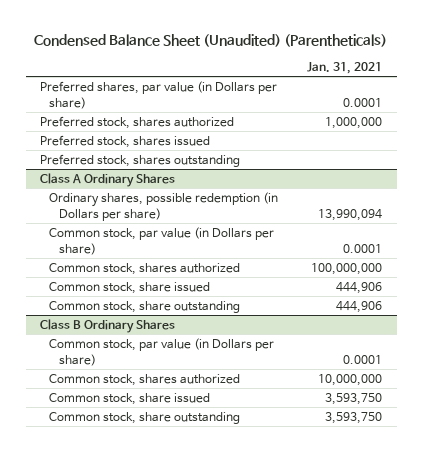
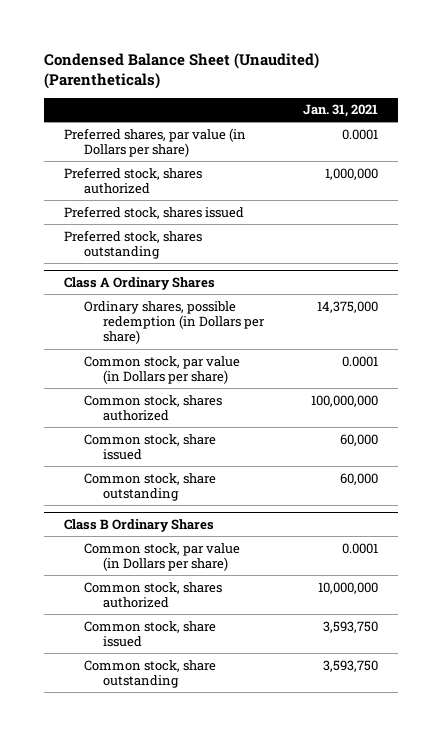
@ Class A Ordinary Shares
- Ordinary shares, possible redemption (in Dollars per share) | 13,990,094
+ Ordinary shares, possible redemption (in Dollars per share) | 14,375,000
- Common stock, share issued | 444,906
- Common stock, share outstanding | 444,906
+ Common stock, share issued | 60,000
+ Common stock, share outstanding | 60,000

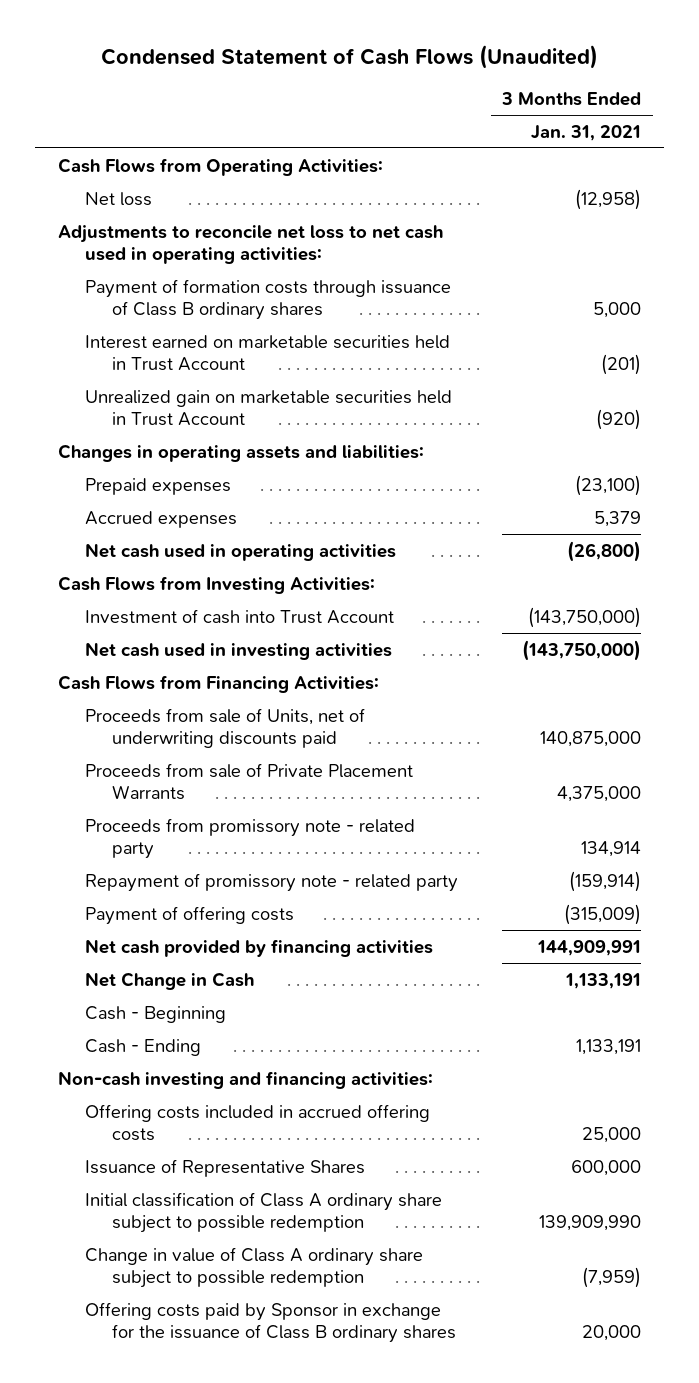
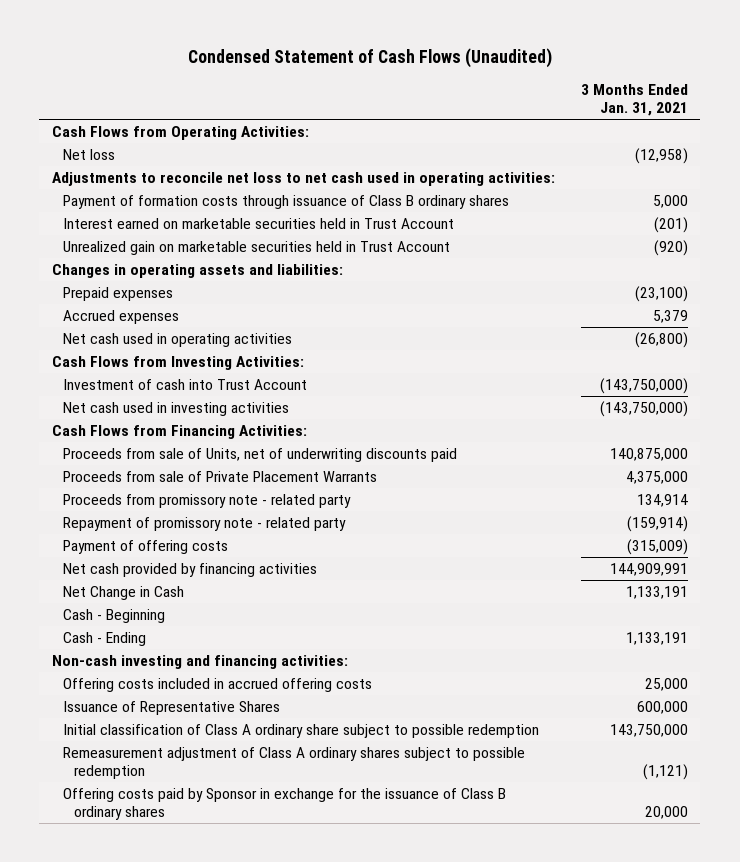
- Initial classification of Class A ordinary share subject to possible redemption | 139,909,990
- Change in value of Class A ordinary share subject to possible redemption | (7,959)
+ Initial classification of Class A ordinary share subject to possible redemption | 143,750,000
+ Remeasurement adjustment of Class A ordinary shares subject to possible redemption | (1,121)

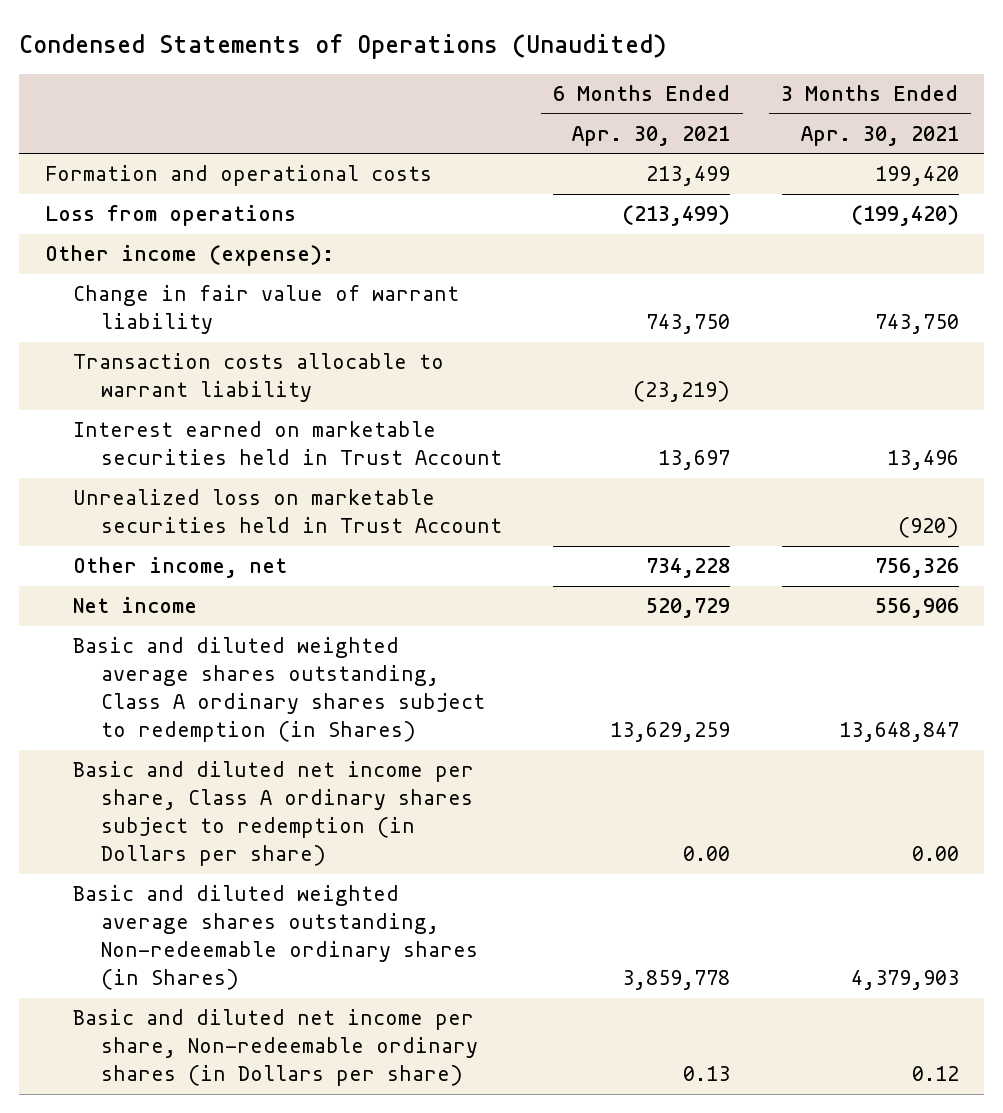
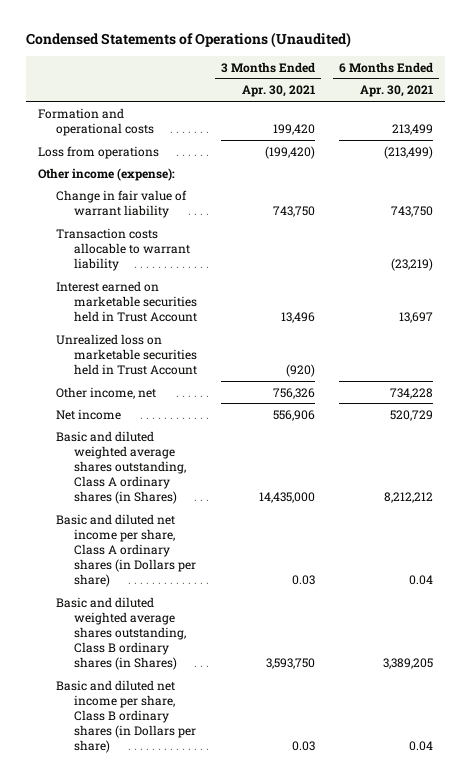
- | 6 Months Ended Apr. 30, 2021 | 3 Months Ended Apr. 30, 2021
+ | 3 Months Ended Apr. 30, 2021 | 6 Months Ended Apr. 30, 2021
- Basic and diluted weighted average shares outstanding, Class A ordinary shares subject to redemption (in Shares) | 13,629,259 | 13,648,847
- Basic and diluted net income per share, Class A ordinary shares subject to redemption (in Dollars per share) | 0.00 | 0.00
- Basic and diluted weighted average shares outstanding, Non-redeemable ordinary shares (in Shares) | 3,859,778 | 4,379,903
- Basic and diluted net income per share, Non-redeemable ordinary shares (in Dollars per share) | 0.13 | 0.12
+ Basic and diluted weighted average shares outstanding, Class A ordinary shares (in Shares) | 14,435,000 | 8,212,212
+ Basic and diluted net income per share, Class A ordinary shares (in Dollars per share) | 0.03 | 0.04
+ Basic and diluted weighted average shares outstanding, Class B ordinary shares (in Shares) | 3,593,750 | 3,389,205
+ Basic and diluted net income per share, Class B ordinary shares (in Dollars per share) | 0.03 | 0.04

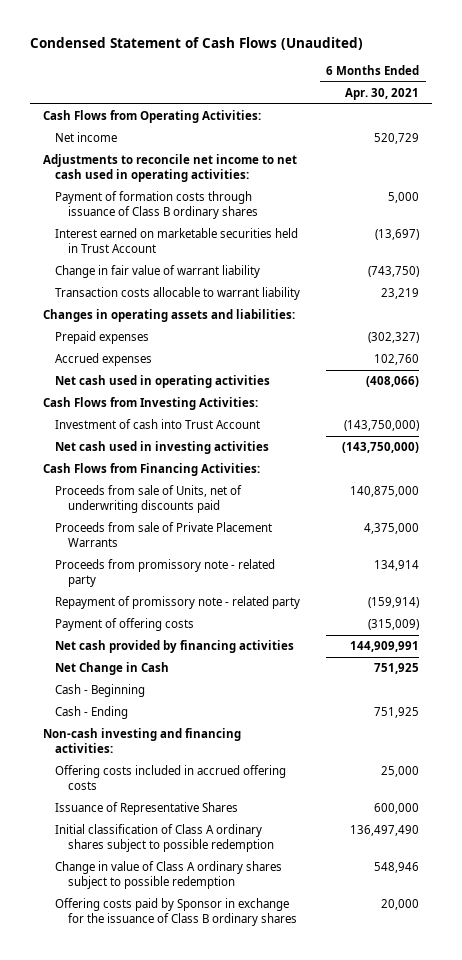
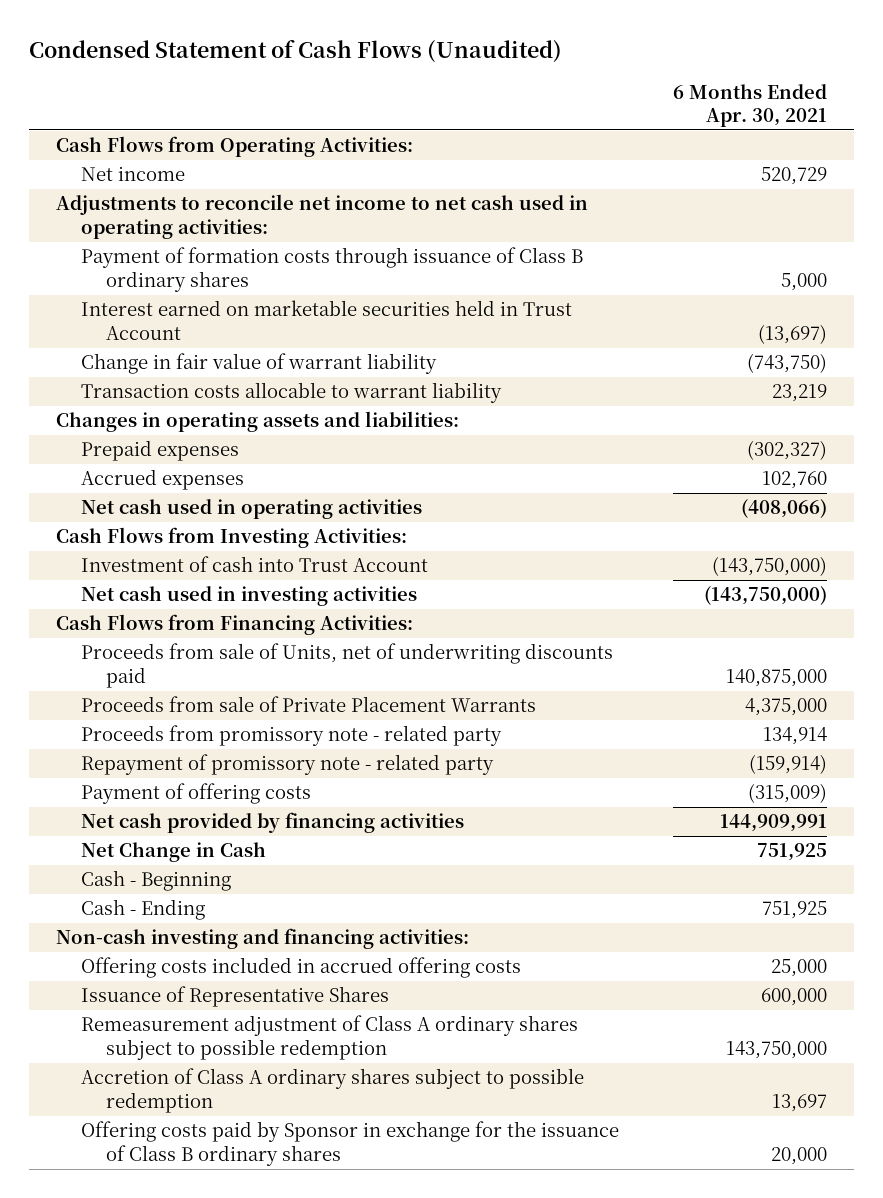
- Initial classification of Class A ordinary shares subject to possible redemption | 136,497,490
- Change in value of Class A ordinary shares subject to possible redemption | 548,946
+ Remeasurement adjustment of Class A ordinary shares subject to possible redemption | 143,750,000
+ Accretion of Class A ordinary shares subject to possible redemption | 13,697

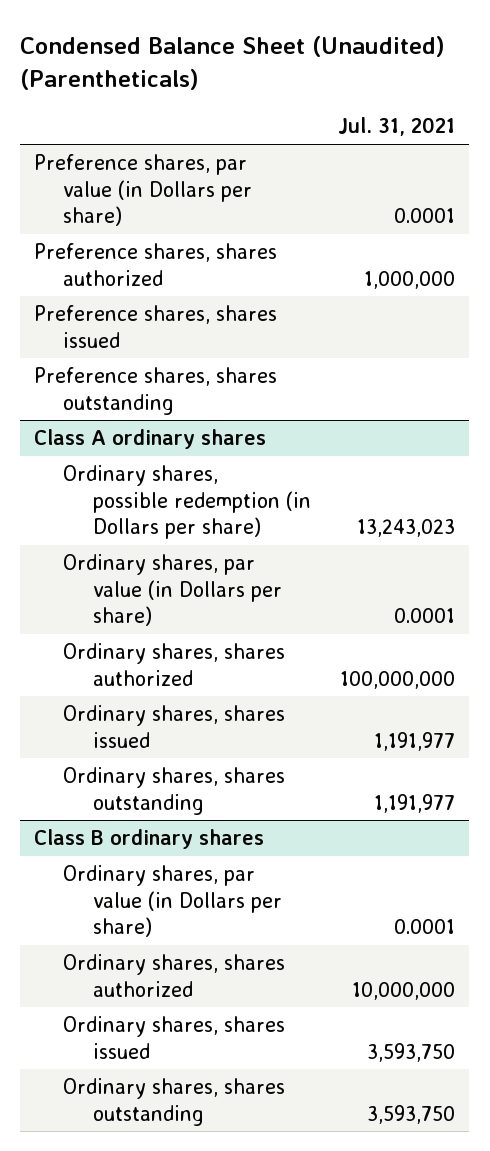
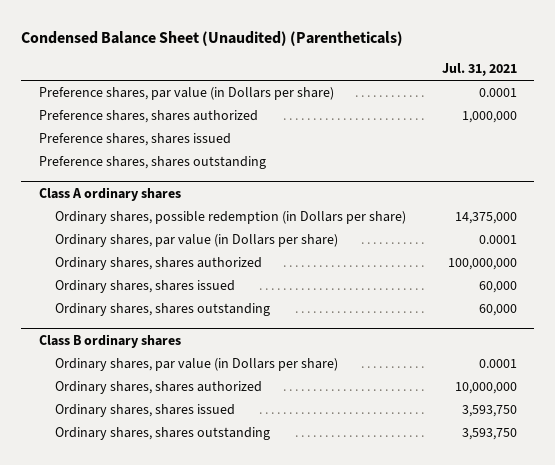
@ Class A ordinary shares
- Ordinary shares, possible redemption (in Dollars per share) | 13,243,023
+ Ordinary shares, possible redemption (in Dollars per share) | 14,375,000
- Ordinary shares, shares issued | 1,191,977
- Ordinary shares, shares outstanding | 1,191,977
+ Ordinary shares, shares issued | 60,000
+ Ordinary shares, shares outstanding | 60,000

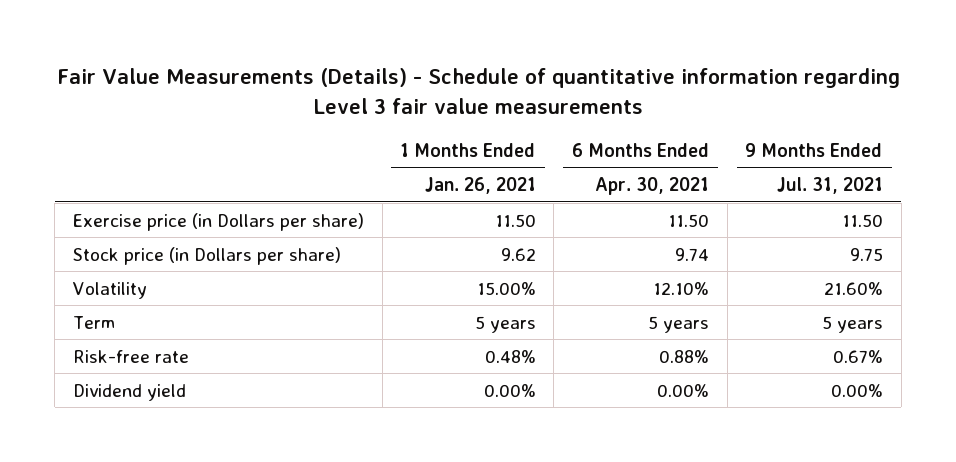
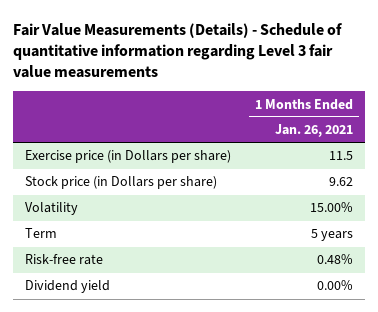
- | 1 Months Ended Jan. 26, 2021 | 6 Months Ended Apr. 30, 2021 | 9 Months Ended Jul. 31, 2021
+ | 1 Months Ended Jan. 26, 2021
- Exercise price (in Dollars per share) | 11.50 | 11.50 | 11.50
+ Exercise price (in Dollars per share) | 11.5

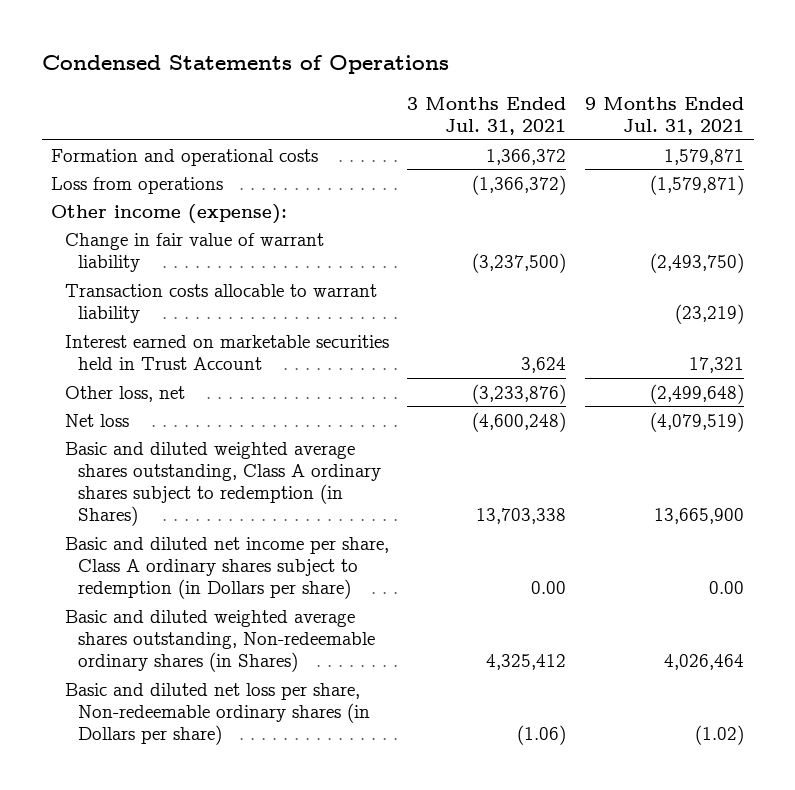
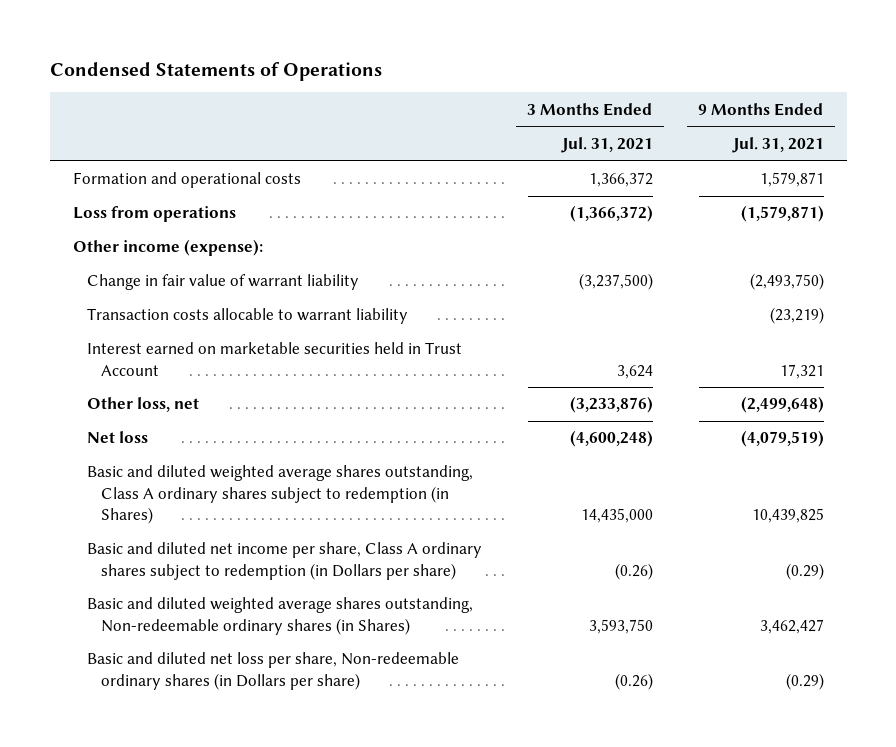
- Basic and diluted weighted average shares outstanding, Class A ordinary shares subject to redemption (in Shares) | 13,703,338 | 13,665,900
- Basic and diluted net income per share, Class A ordinary shares subject to redemption (in Dollars per share) | 0.00 | 0.00
- Basic and diluted weighted average shares outstanding, Non-redeemable ordinary shares (in Shares) | 4,325,412 | 4,026,464
- Basic and diluted net loss per share, Non-redeemable ordinary shares (in Dollars per share) | (1.06) | (1.02)
+ Basic and diluted weighted average shares outstanding, Class A ordinary shares subject to redemption (in Shares) | 14,435,000 | 10,439,825
+ Basic and diluted net income per share, Class A ordinary shares subject to redemption (in Dollars per share) | (0.26) | (0.29)
+ Basic and diluted weighted average shares outstanding, Non-redeemable ordinary shares (in Shares) | 3,593,750 | 3,462,427
+ Basic and diluted net loss per share, Non-redeemable ordinary shares (in Dollars per share) | (0.26) | (0.29)

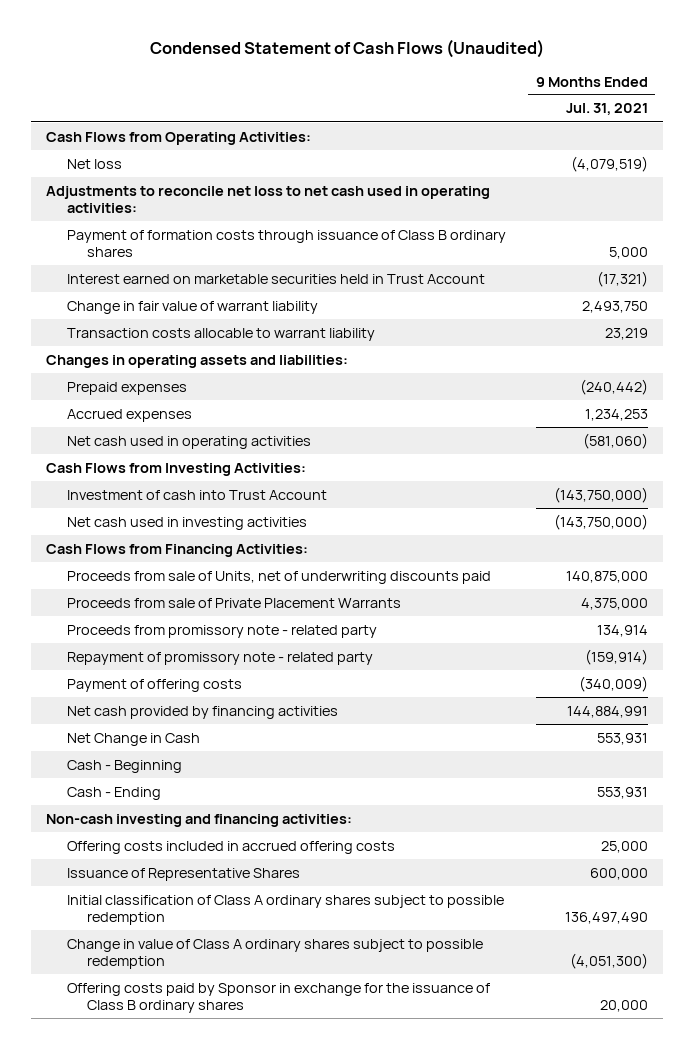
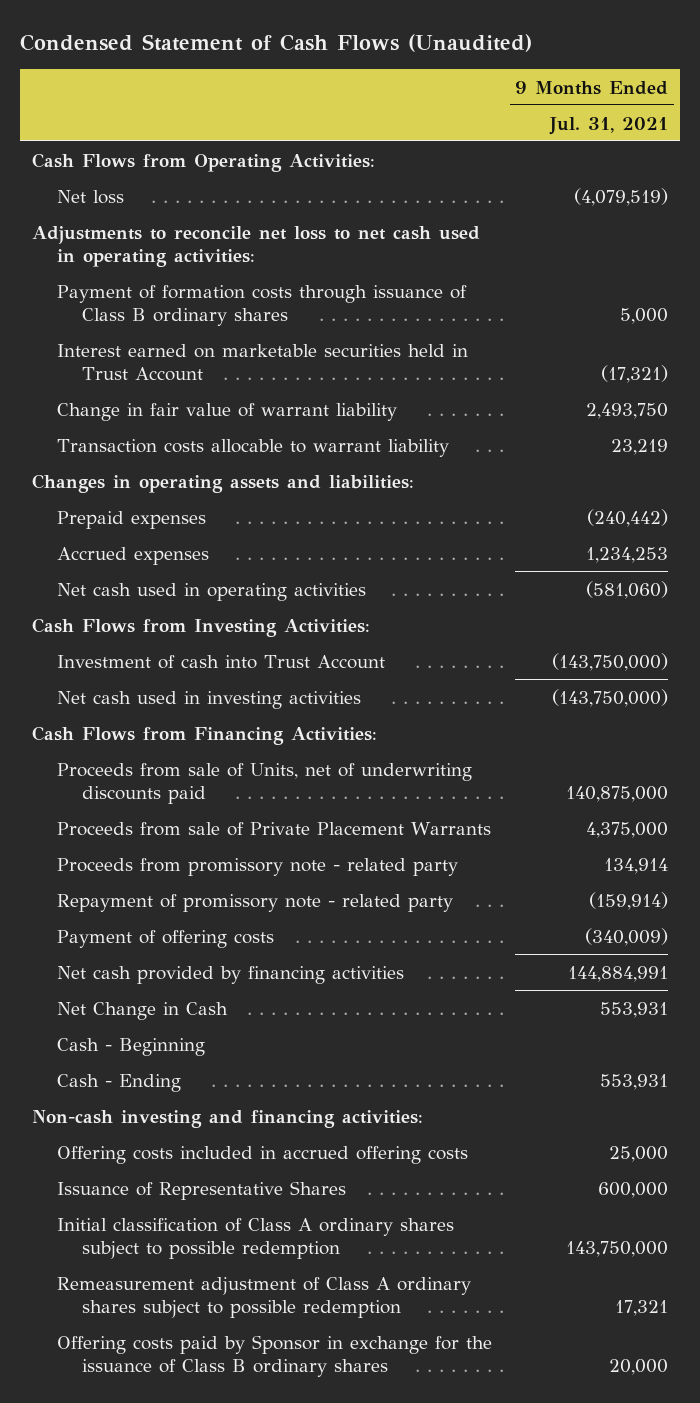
- Initial classification of Class A ordinary shares subject to possible redemption | 136,497,490
- Change in value of Class A ordinary shares subject to possible redemption | (4,051,300)
+ Initial classification of Class A ordinary shares subject to possible redemption | 143,750,000
+ Remeasurement adjustment of Class A ordinary shares subject to possible redemption | 17,321

